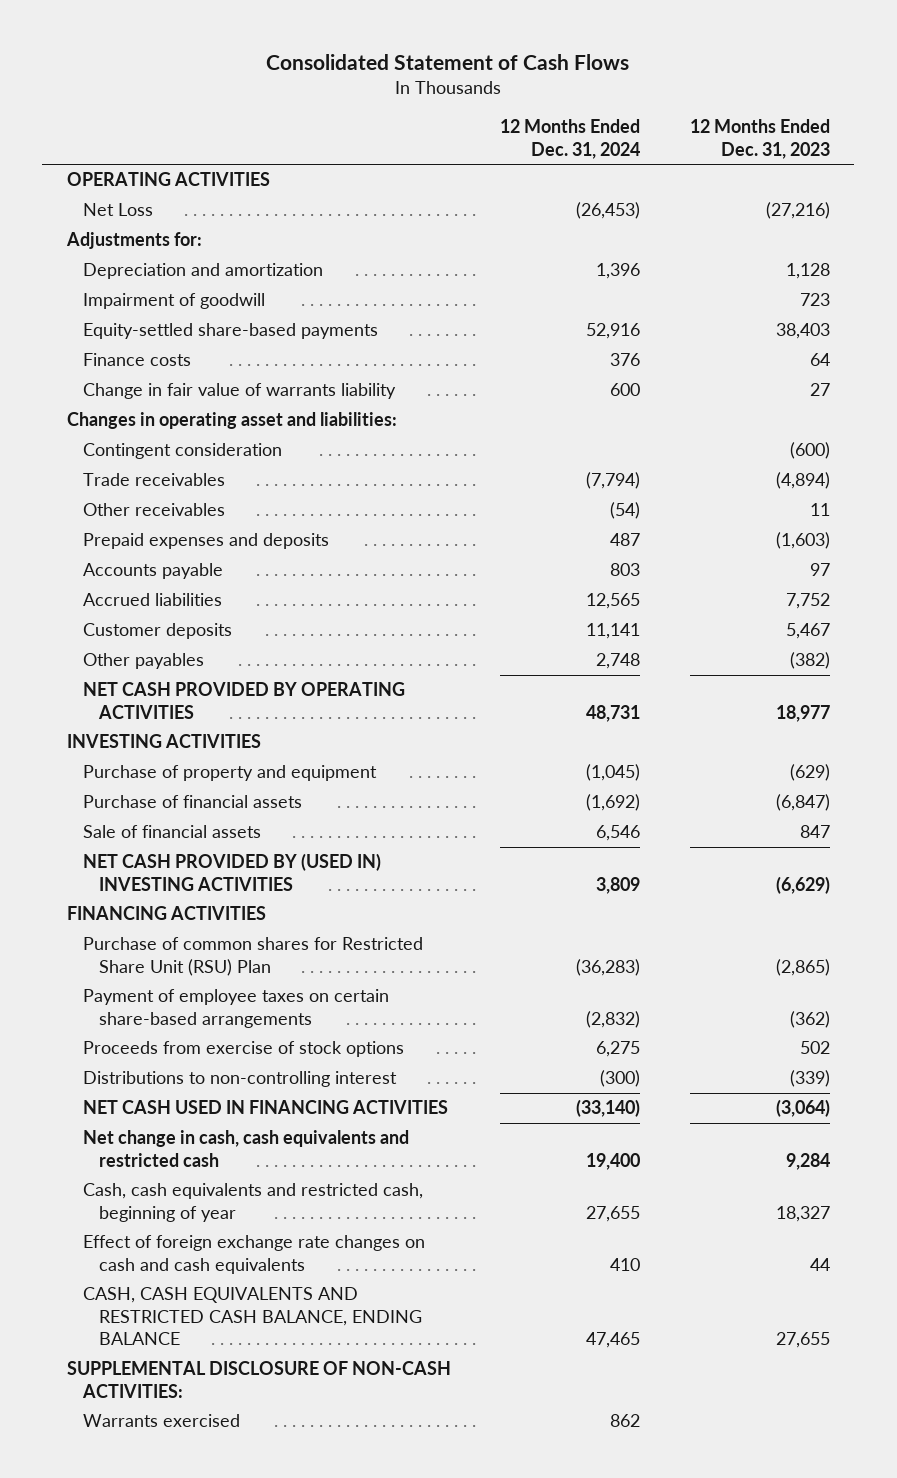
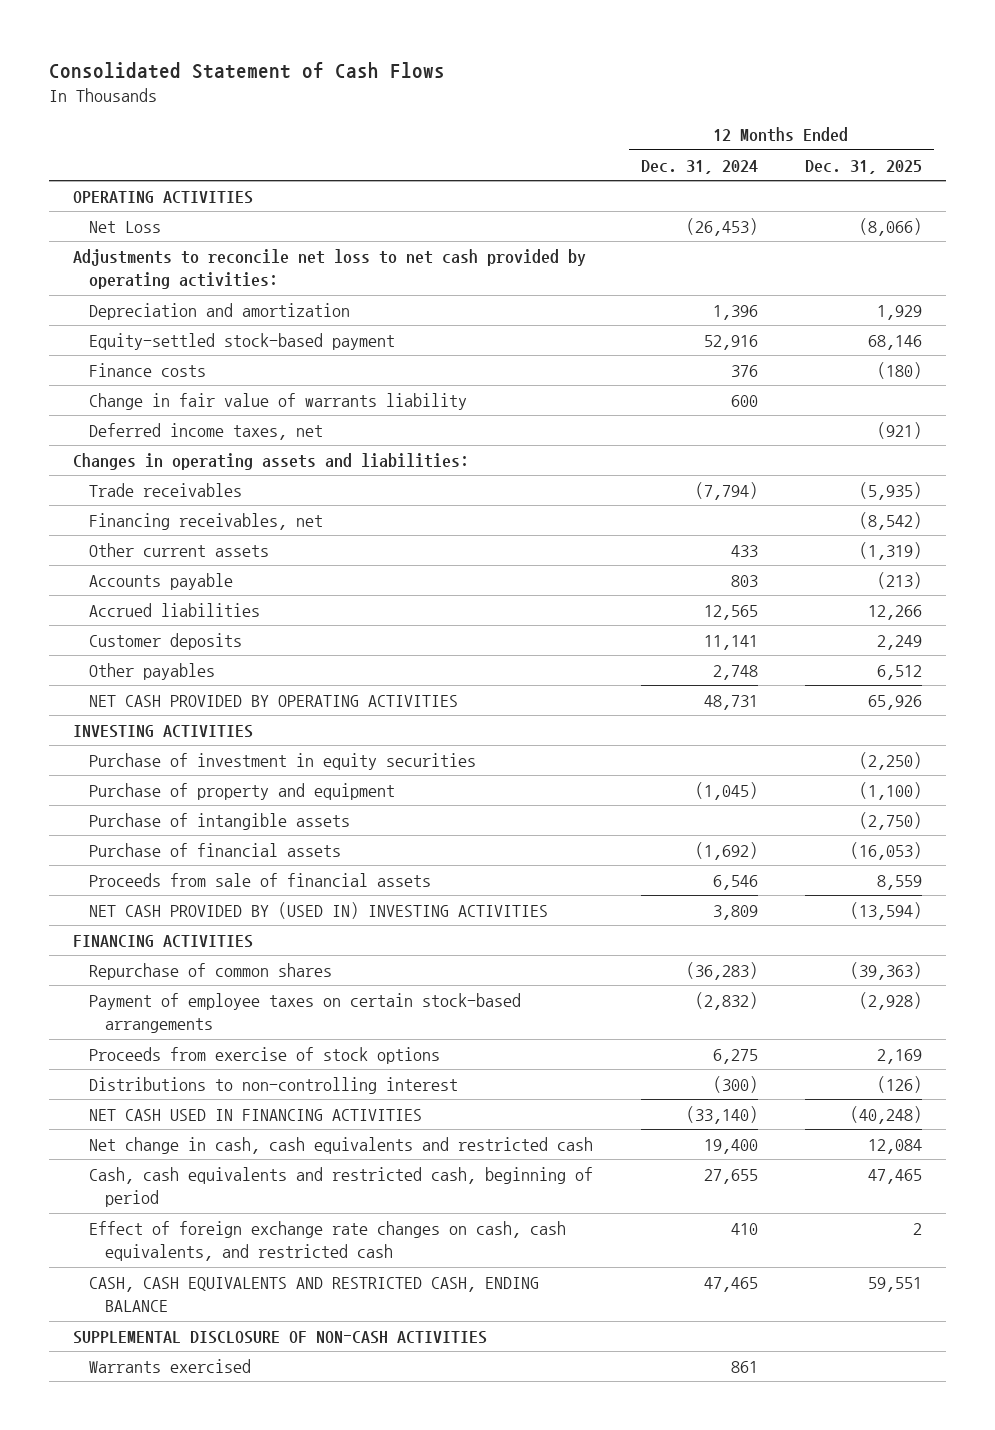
- | 12 Months Ended Dec. 31, 2024 | 12 Months Ended Dec. 31, 2023
+ | 12 Months Ended Dec. 31, 2024 | 12 Months Ended Dec. 31, 2025
- Adjustments for:
+ Adjustments to reconcile net loss to net cash provided by operating activities:
- Impairment of goodwill | | 723
- Equity-settled share-based payments | 52,916 | 38,403
+ Equity-settled stock-based payment | 52,916 | 68,146
- Changes in operating asset and liabilities:
- Contingent consideration | | (600)
+ Deferred income taxes, net | | (921)
+ Changes in operating assets and liabilities:
- Other receivables | (54) | 11
- Prepaid expenses and deposits | 487 | (1,603)
+ Financing receivables, net | | (8,542)
+ Other current assets | 433 | (1,319)
+ Purchase of investment in equity securities | | (2,250)
+ Purchase of intangible assets | | (2,750)
- Sale of financial assets | 6,546 | 847
+ Proceeds from sale of financial assets | 6,546 | 8,559
- Purchase of common shares for Restricted Share Unit (RSU) Plan | (36,283) | (2,865)
- Payment of employee taxes on certain share-based arrangements | (2,832) | (362)
+ Repurchase of common shares | (36,283) | (39,363)
+ Payment of employee taxes on certain stock-based arrangements | (2,832) | (2,928)
- Cash, cash equivalents and restricted cash, beginning of year | 27,655 | 18,327
- Effect of foreign exchange rate changes on cash and cash equivalents | 410 | 44
- CASH, CASH EQUIVALENTS AND RESTRICTED CASH BALANCE, ENDING BALANCE | 47,465 | 27,655
- SUPPLEMENTAL DISCLOSURE OF NON-CASH ACTIVITIES:
- Warrants exercised | 862 |
+ Cash, cash equivalents and restricted cash, beginning of period | 27,655 | 47,465
+ Effect of foreign exchange rate changes on cash, cash equivalents, and restricted cash | 410 | 2
+ CASH, CASH EQUIVALENTS AND RESTRICTED CASH, ENDING BALANCE | 47,465 | 59,551
+ SUPPLEMENTAL DISCLOSURE OF NON-CASH ACTIVITIES
+ Warrants exercised | 861 |

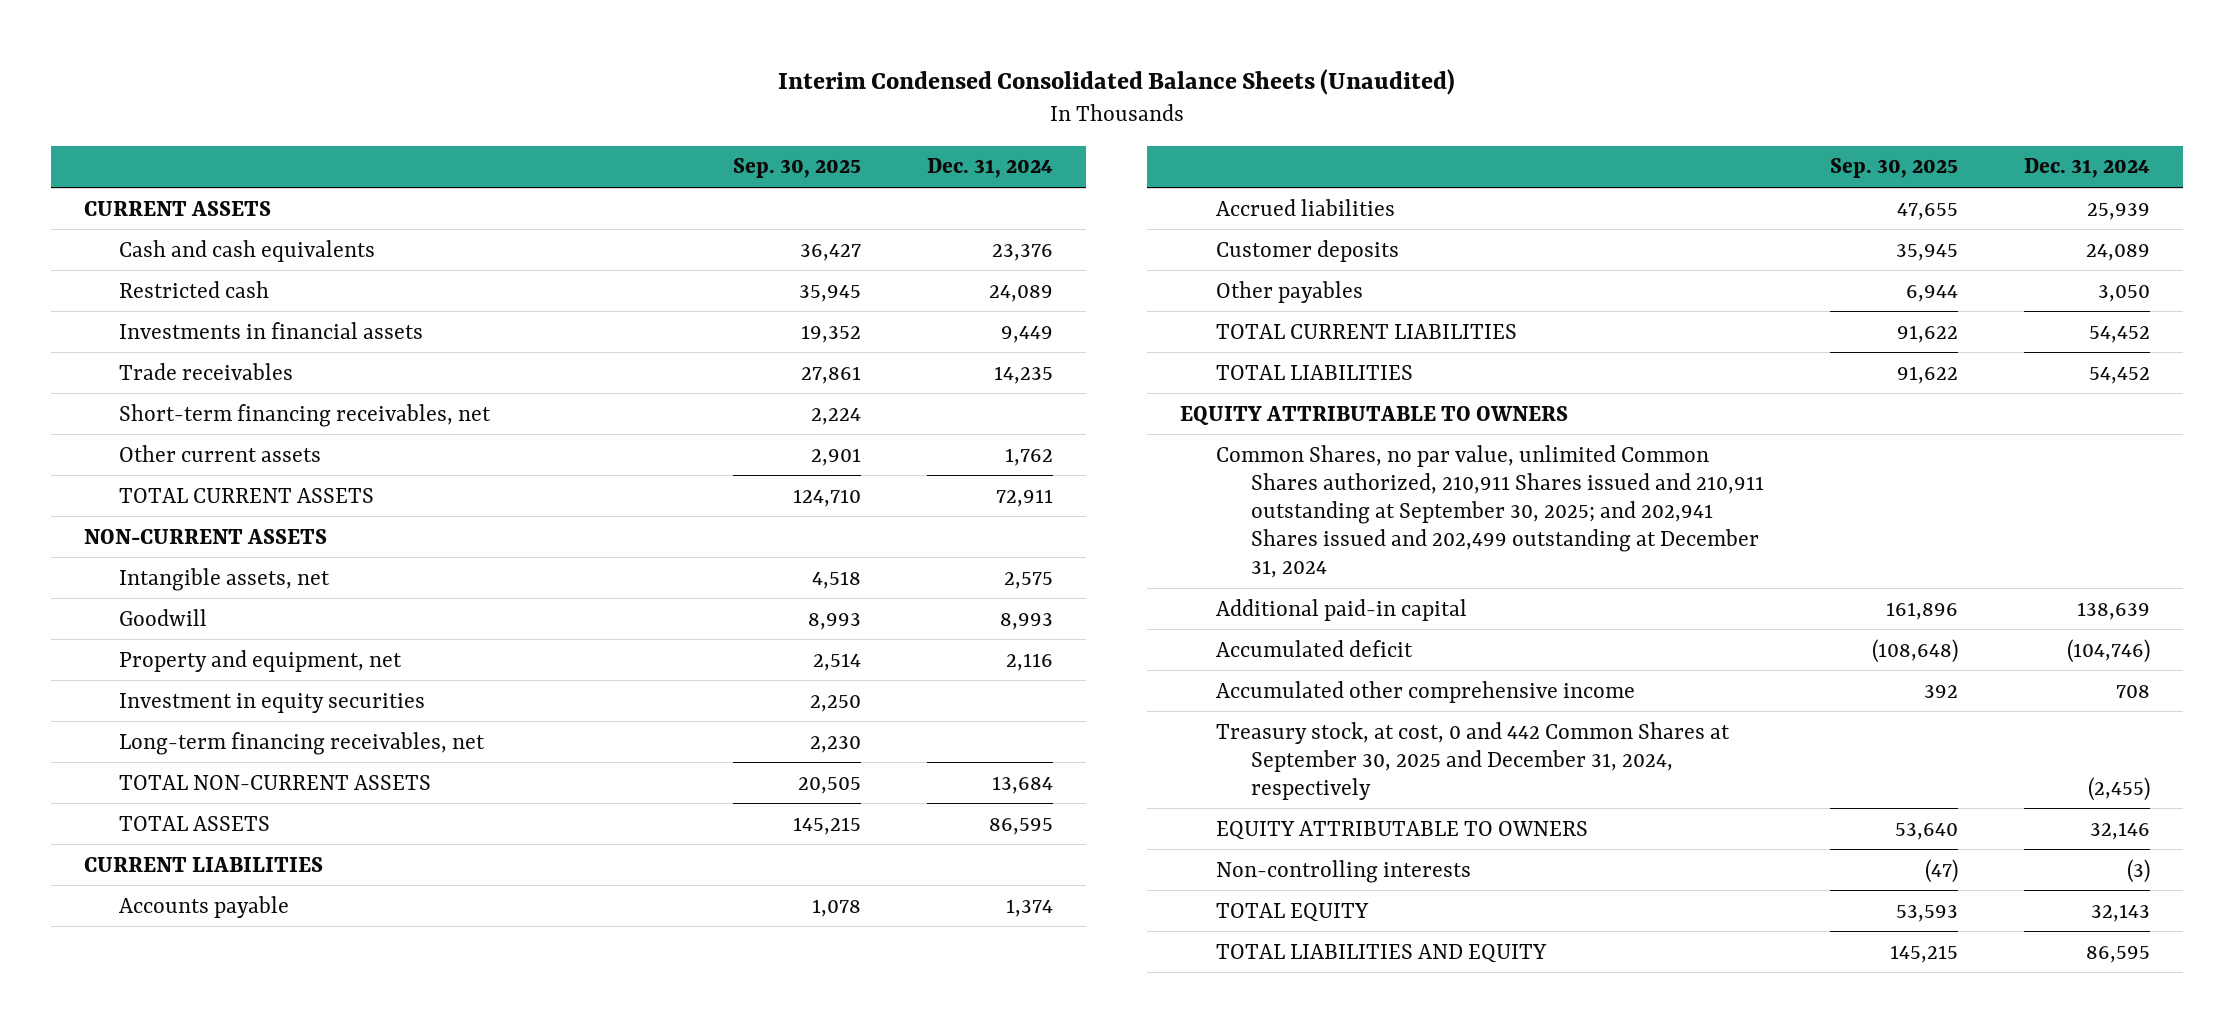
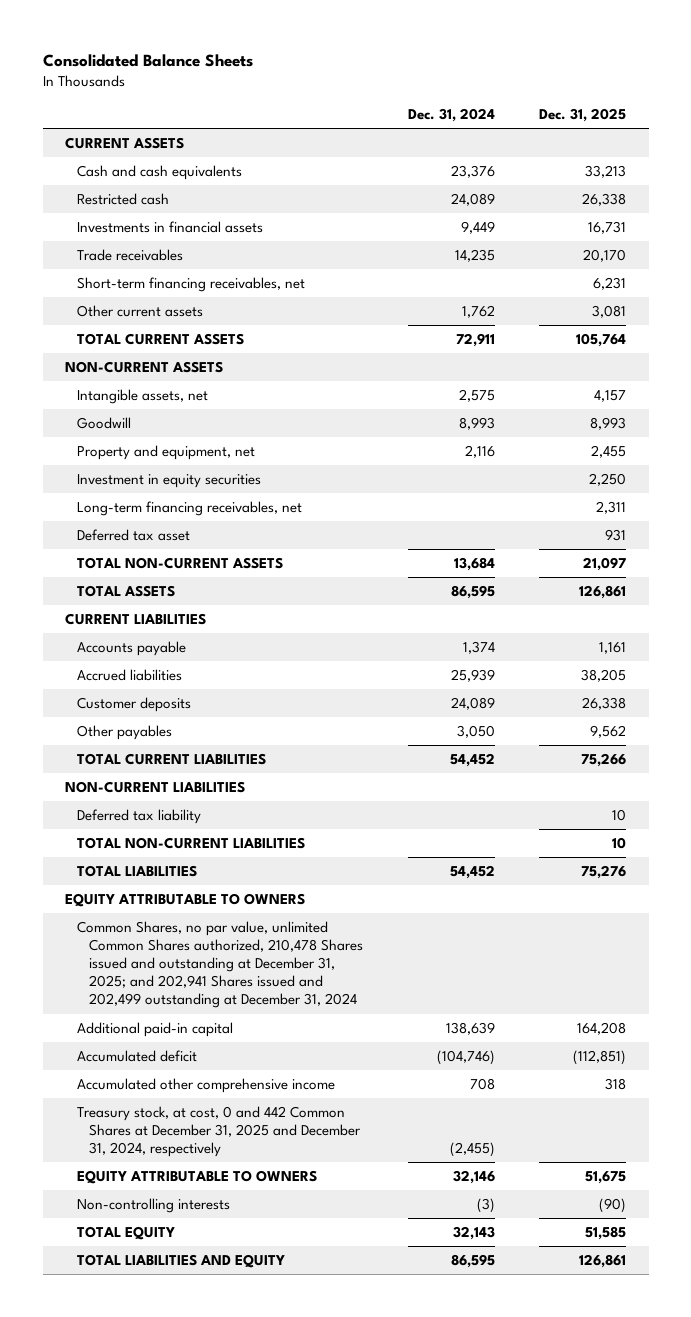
- Interim Condensed Consolidated Balance Sheets (Unaudited)
+ Consolidated Balance Sheets
- | Sep. 30, 2025 | Dec. 31, 2024
+ | Dec. 31, 2024 | Dec. 31, 2025
+ Deferred tax asset | | 931
+ NON-CURRENT LIABILITIES
+ Deferred tax liability | | 10
+ TOTAL NON-CURRENT LIABILITIES | | 10
- Common Shares, no par value, unlimited Common Shares authorized, 210,911 Shares issued and 210,911 outstanding at September 30, 2025; and 202,941 Shares issued and 202,499 outstanding at December 31, 2024
+ Common Shares, no par value, unlimited Common Shares authorized, 210,478 Shares issued and outstanding at December 31, 2025; and 202,941 Shares issued and 202,499 outstanding at December 31, 2024
- Treasury stock, at cost, 0 and 442 Common Shares at September 30, 2025 and December 31, 2024, respectively | | (2,455)
+ Treasury stock, at cost, 0 and 442 Common Shares at December 31, 2025 and December 31, 2024, respectively | (2,455) |

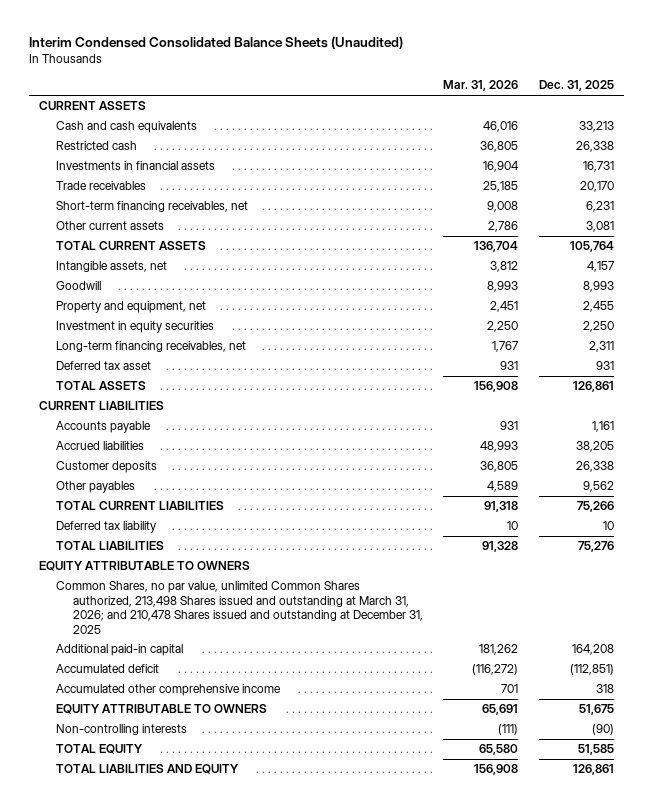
- Consolidated Balance Sheets
+ Interim Condensed Consolidated Balance Sheets (Unaudited)
- | Dec. 31, 2024 | Dec. 31, 2025
+ | Mar. 31, 2026 | Dec. 31, 2025
- NON-CURRENT ASSETS
- TOTAL NON-CURRENT ASSETS | 13,684 | 21,097
- NON-CURRENT LIABILITIES
- TOTAL NON-CURRENT LIABILITIES | | 10
- Common Shares, no par value, unlimited Common Shares authorized, 210,478 Shares issued and outstanding at December 31, 2025; and 202,941 Shares issued and 202,499 outstanding at December 31, 2024
+ Common Shares, no par value, unlimited Common Shares authorized, 213,498 Shares issued and outstanding at March 31, 2026; and 210,478 Shares issued and outstanding at December 31, 2025
- Treasury stock, at cost, 0 and 442 Common Shares at December 31, 2025 and December 31, 2024, respectively | (2,455) |

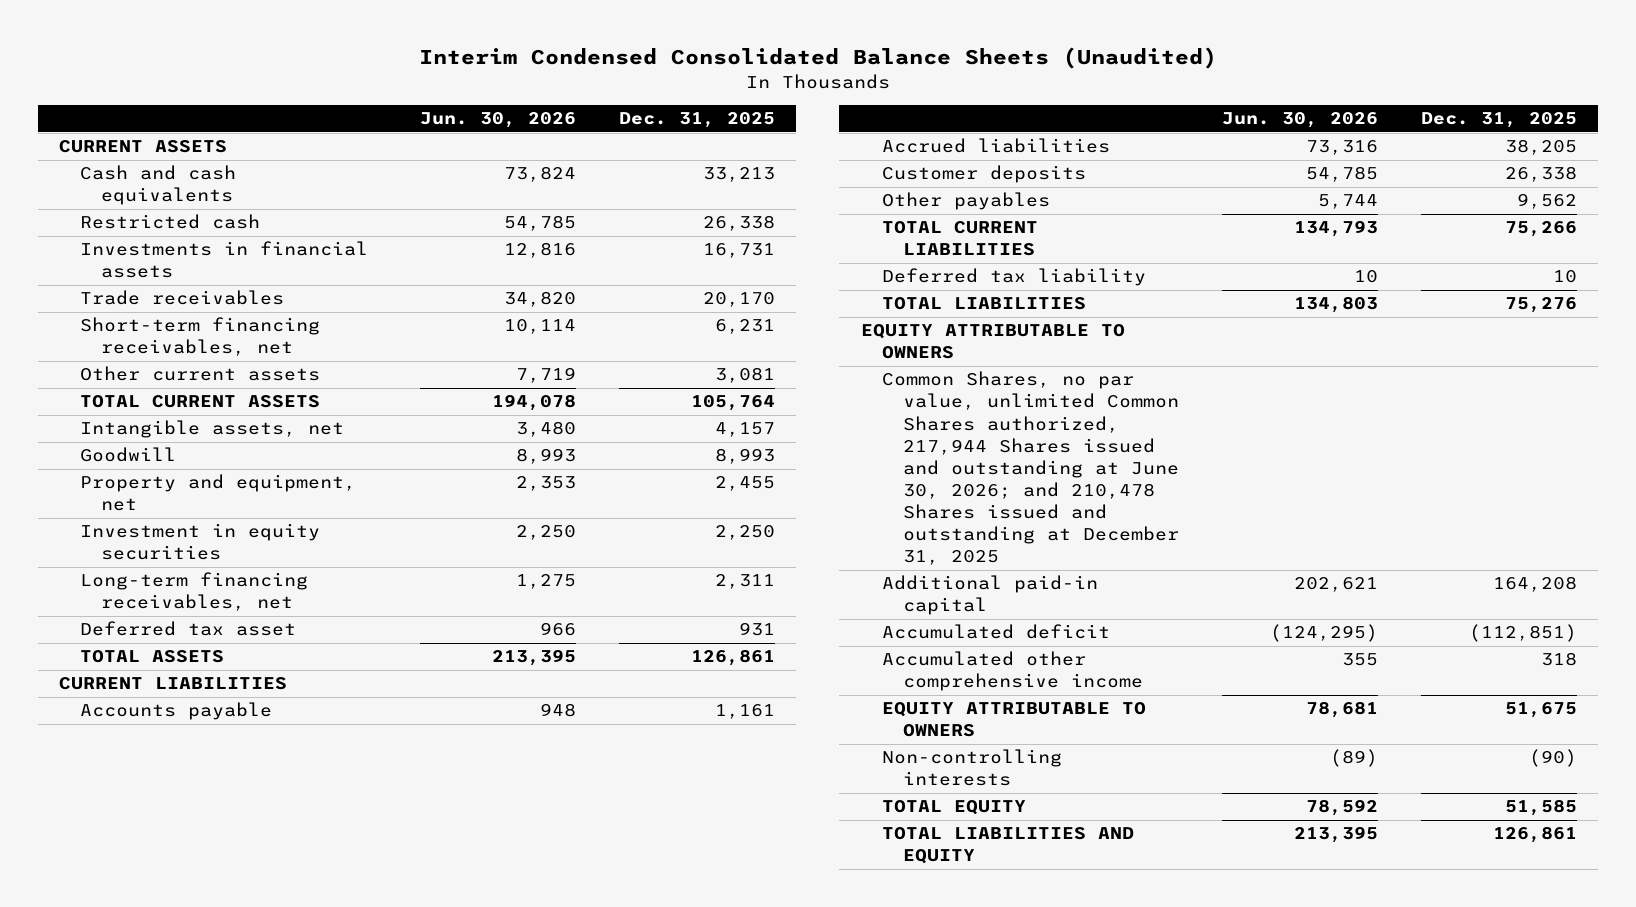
- | Mar. 31, 2026 | Dec. 31, 2025
+ | Jun. 30, 2026 | Dec. 31, 2025
- Common Shares, no par value, unlimited Common Shares authorized, 213,498 Shares issued and outstanding at March 31, 2026; and 210,478 Shares issued and outstanding at December 31, 2025
+ Common Shares, no par value, unlimited Common Shares authorized, 217,944 Shares issued and outstanding at June 30, 2026; and 210,478 Shares issued and outstanding at December 31, 2025

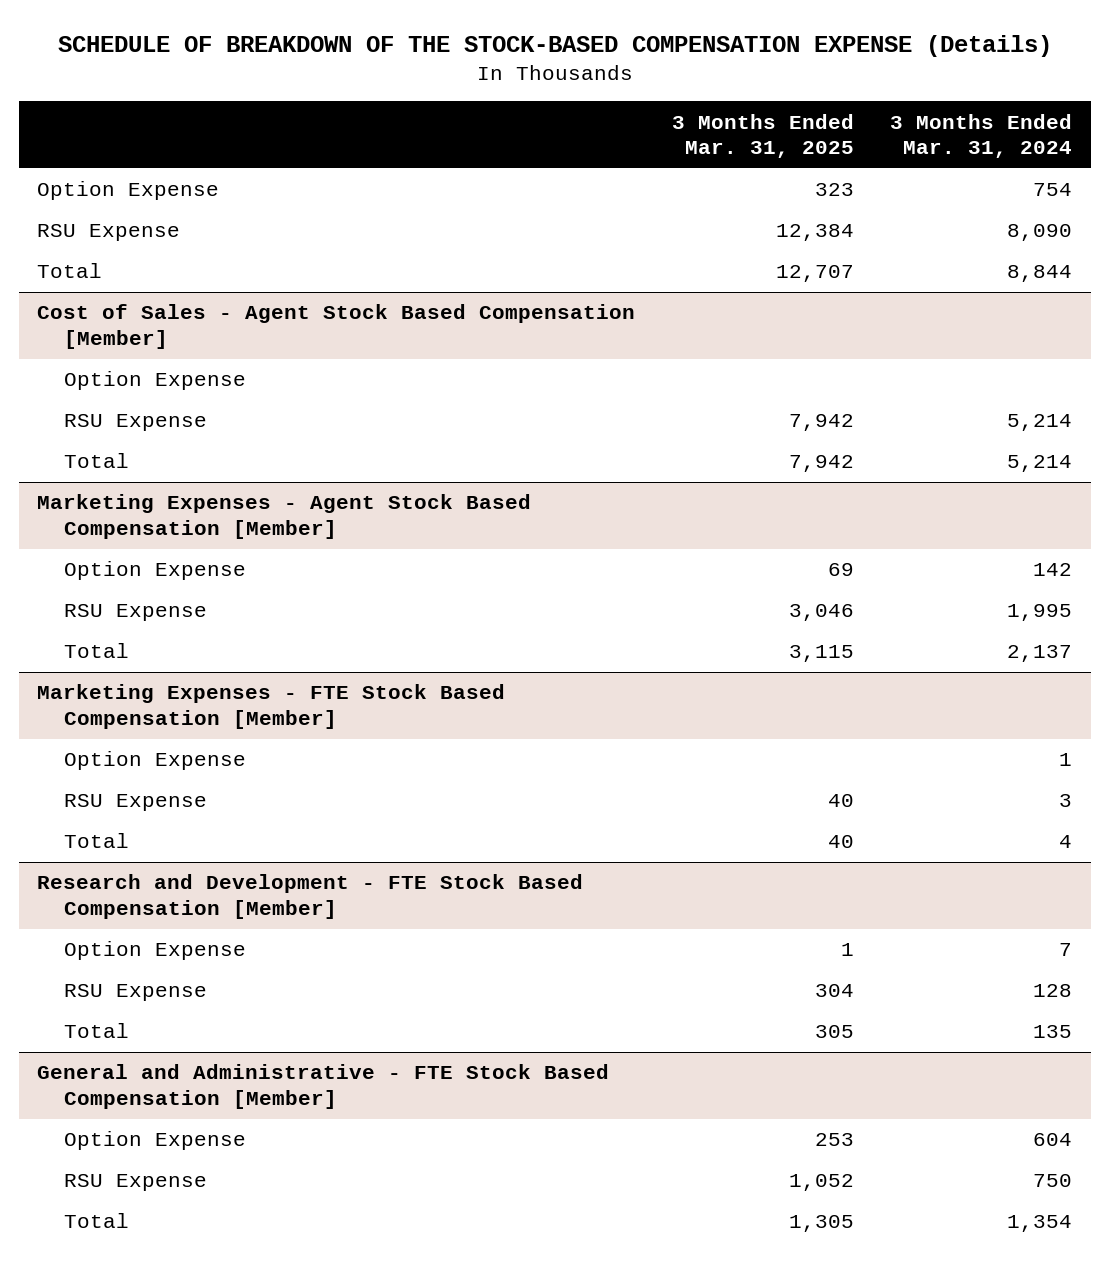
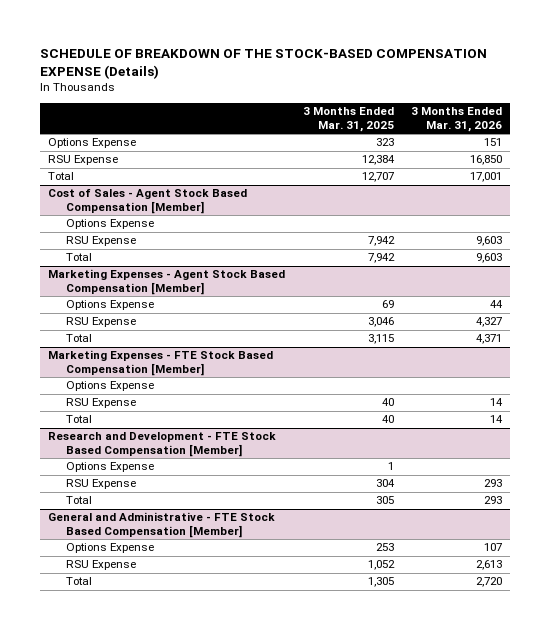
- | 3 Months Ended Mar. 31, 2025 | 3 Months Ended Mar. 31, 2024
+ | 3 Months Ended Mar. 31, 2025 | 3 Months Ended Mar. 31, 2026
- Option Expense | 323 | 754
+ Options Expense | 323 | 151
@ Cost of Sales - Agent Stock Based Compensation [Member]
- Option Expense
+ Options Expense
@ Marketing Expenses - Agent Stock Based Compensation [Member]
- Option Expense | 69 | 142
+ Options Expense | 69 | 44
@ Marketing Expenses - FTE Stock Based Compensation [Member]
- Option Expense | | 1
+ Options Expense
@ Research and Development - FTE Stock Based Compensation [Member]
- Option Expense | 1 | 7
+ Options Expense | 1 |
@ General and Administrative - FTE Stock Based Compensation [Member]
- Option Expense | 253 | 604
+ Options Expense | 253 | 107

